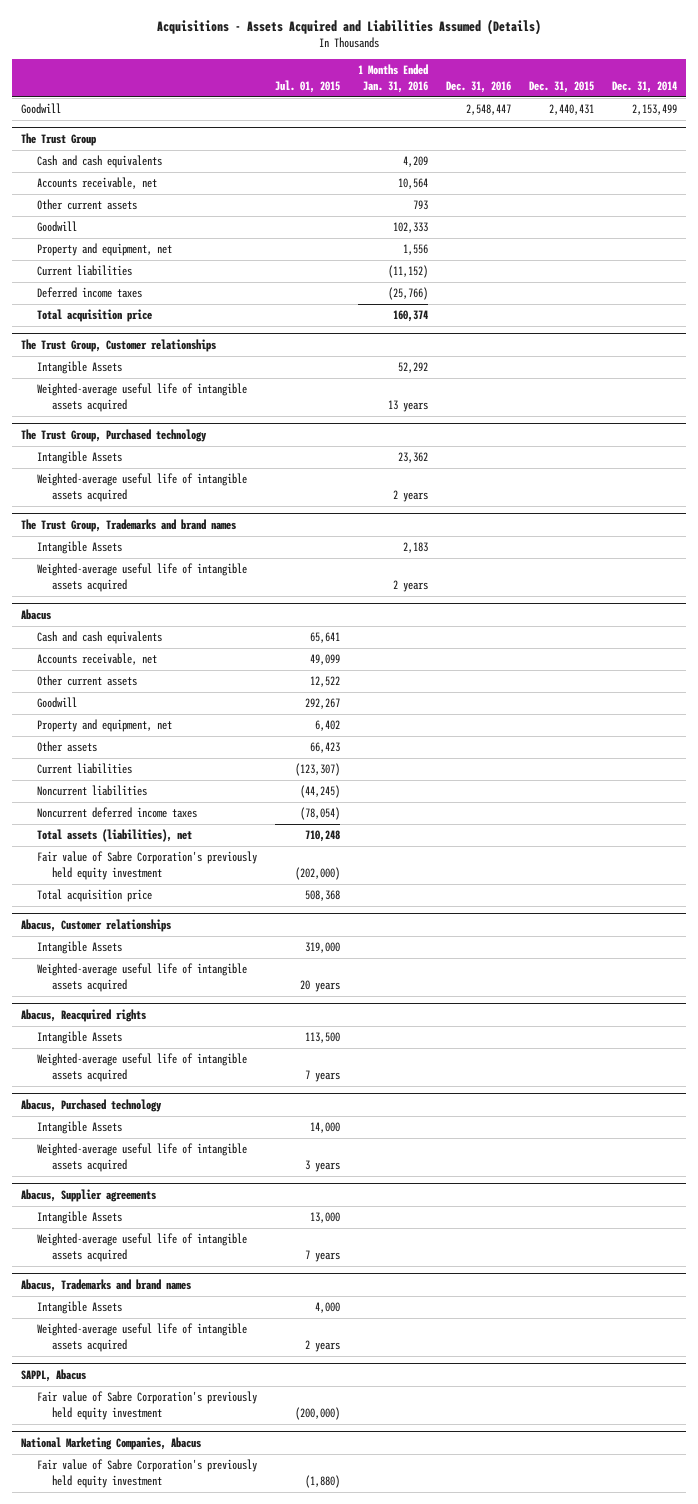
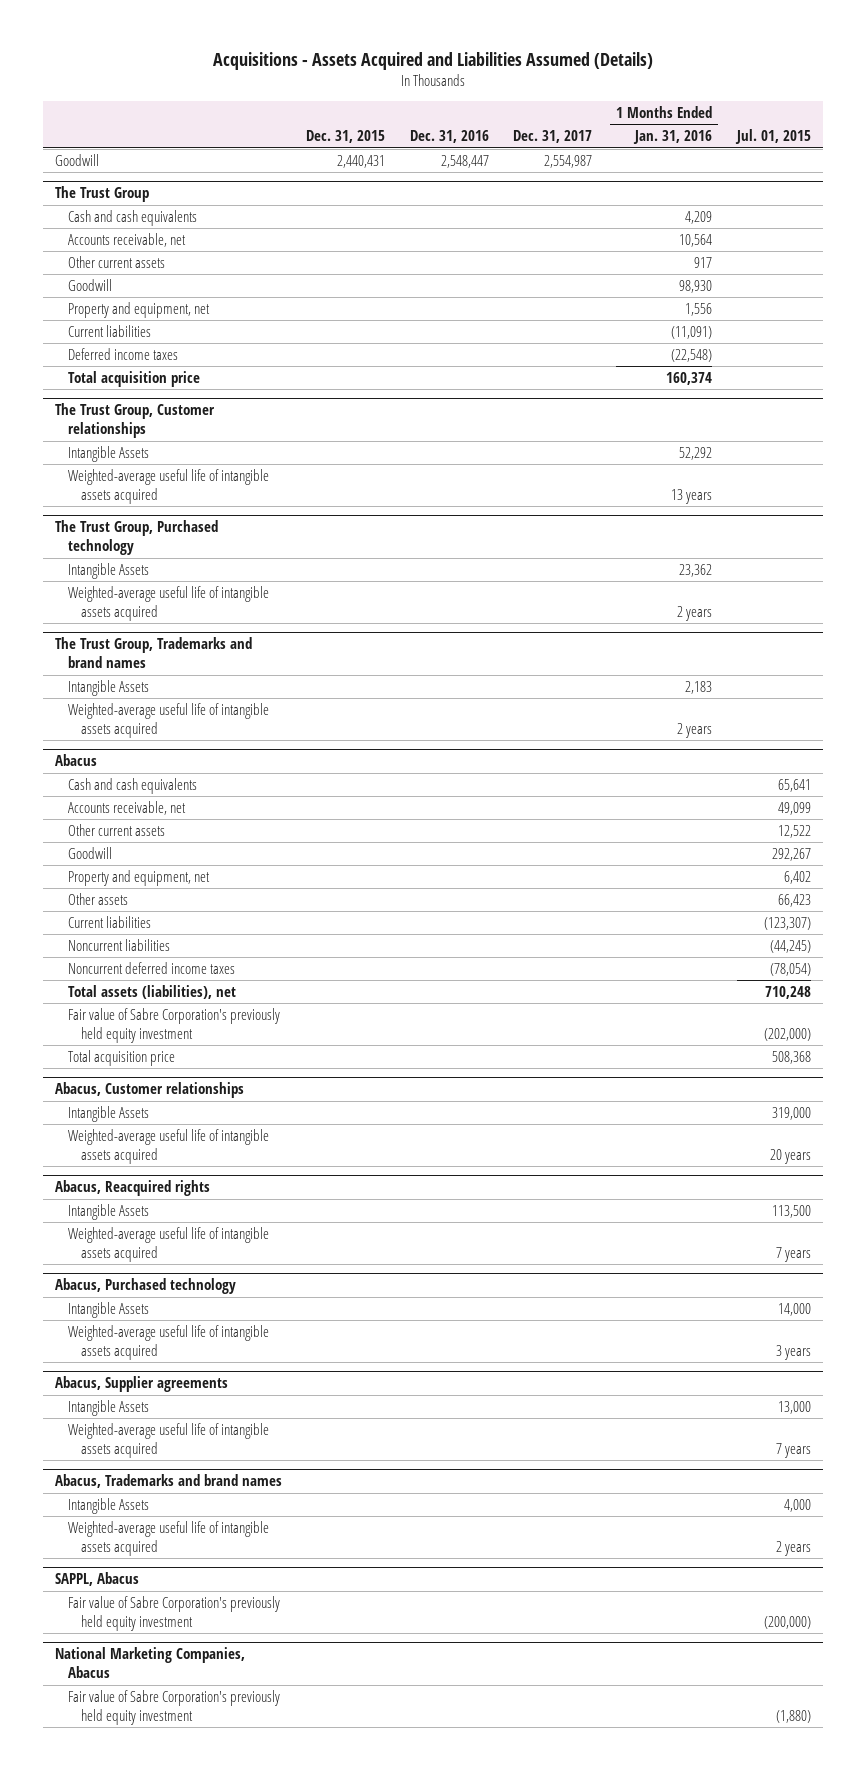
- | Jul. 01, 2015 | 1 Months Ended Jan. 31, 2016 | Dec. 31, 2016 | Dec. 31, 2015 | Dec. 31, 2014
+ | Dec. 31, 2015 | Dec. 31, 2016 | Dec. 31, 2017 | 1 Months Ended Jan. 31, 2016 | Jul. 01, 2015
@ The Trust Group
- Other current assets | | 793 | | |
- Goodwill | | 102,333 | | |
+ Other current assets | | | | 917 |
+ Goodwill | | | | 98,930 |
- Current liabilities | | (11,152) | | |
- Deferred income taxes | | (25,766) | | |
+ Current liabilities | | | | (11,091) |
+ Deferred income taxes | | | | (22,548) |

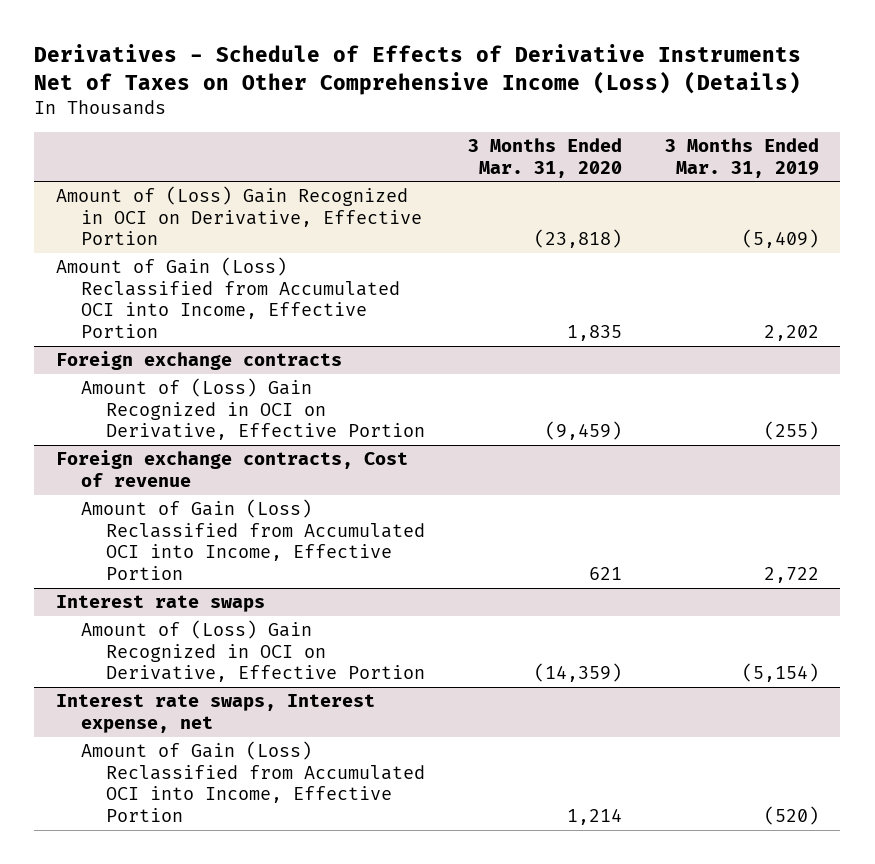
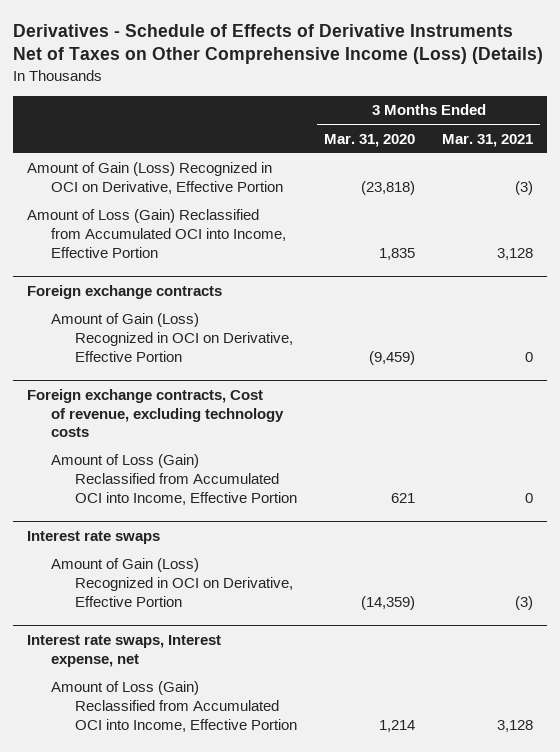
- | 3 Months Ended Mar. 31, 2020 | 3 Months Ended Mar. 31, 2019
+ | 3 Months Ended Mar. 31, 2020 | 3 Months Ended Mar. 31, 2021
- Amount of (Loss) Gain Recognized in OCI on Derivative, Effective Portion | (23,818) | (5,409)
- Amount of Gain (Loss) Reclassified from Accumulated OCI into Income, Effective Portion | 1,835 | 2,202
+ Amount of Gain (Loss) Recognized in OCI on Derivative, Effective Portion | (23,818) | (3)
+ Amount of Loss (Gain) Reclassified from Accumulated OCI into Income, Effective Portion | 1,835 | 3,128
@ Foreign exchange contracts
- Amount of (Loss) Gain Recognized in OCI on Derivative, Effective Portion | (9,459) | (255)
- Foreign exchange contracts, Cost of revenue
- Amount of Gain (Loss) Reclassified from Accumulated OCI into Income, Effective Portion | 621 | 2,722
@ Foreign exchange contracts
+ Amount of Gain (Loss) Recognized in OCI on Derivative, Effective Portion | (9,459) | 0
+ Foreign exchange contracts, Cost of revenue, excluding technology costs
+ Amount of Loss (Gain) Reclassified from Accumulated OCI into Income, Effective Portion | 621 | 0
@ Interest rate swaps
- Amount of (Loss) Gain Recognized in OCI on Derivative, Effective Portion | (14,359) | (5,154)
+ Amount of Gain (Loss) Recognized in OCI on Derivative, Effective Portion | (14,359) | (3)
@ Interest rate swaps, Interest expense, net
- Amount of Gain (Loss) Reclassified from Accumulated OCI into Income, Effective Portion | 1,214 | (520)
+ Amount of Loss (Gain) Reclassified from Accumulated OCI into Income, Effective Portion | 1,214 | 3,128

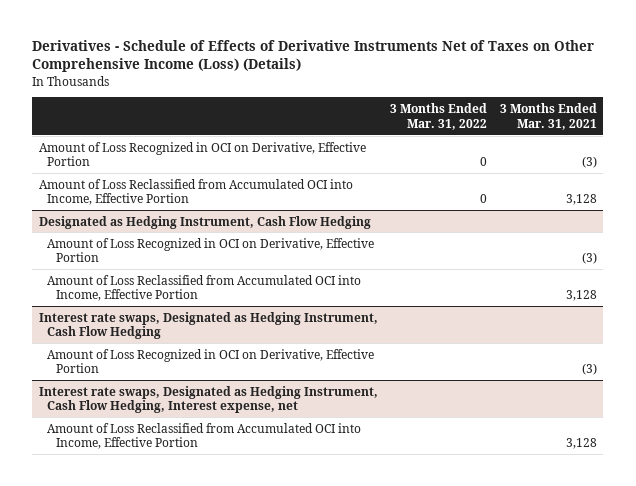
- | 3 Months Ended Mar. 31, 2020 | 3 Months Ended Mar. 31, 2021
+ | 3 Months Ended Mar. 31, 2022 | 3 Months Ended Mar. 31, 2021
- Amount of Gain (Loss) Recognized in OCI on Derivative, Effective Portion | (23,818) | (3)
- Amount of Loss (Gain) Reclassified from Accumulated OCI into Income, Effective Portion | 1,835 | 3,128
- Foreign exchange contracts
- Amount of Gain (Loss) Recognized in OCI on Derivative, Effective Portion | (9,459) | 0
- Foreign exchange contracts, Cost of revenue, excluding technology costs
- Amount of Loss (Gain) Reclassified from Accumulated OCI into Income, Effective Portion | 621 | 0
- Interest rate swaps
- Amount of Gain (Loss) Recognized in OCI on Derivative, Effective Portion | (14,359) | (3)
- Interest rate swaps, Interest expense, net
- Amount of Loss (Gain) Reclassified from Accumulated OCI into Income, Effective Portion | 1,214 | 3,128
+ Amount of Loss Recognized in OCI on Derivative, Effective Portion | 0 | (3)
+ Amount of Loss Reclassified from Accumulated OCI into Income, Effective Portion | 0 | 3,128
+ Designated as Hedging Instrument, Cash Flow Hedging
+ Amount of Loss Recognized in OCI on Derivative, Effective Portion | | (3)
+ Amount of Loss Reclassified from Accumulated OCI into Income, Effective Portion | | 3,128
+ Interest rate swaps, Designated as Hedging Instrument, Cash Flow Hedging
+ Amount of Loss Recognized in OCI on Derivative, Effective Portion | | (3)
+ Interest rate swaps, Designated as Hedging Instrument, Cash Flow Hedging, Interest expense, net
+ Amount of Loss Reclassified from Accumulated OCI into Income, Effective Portion | | 3,128

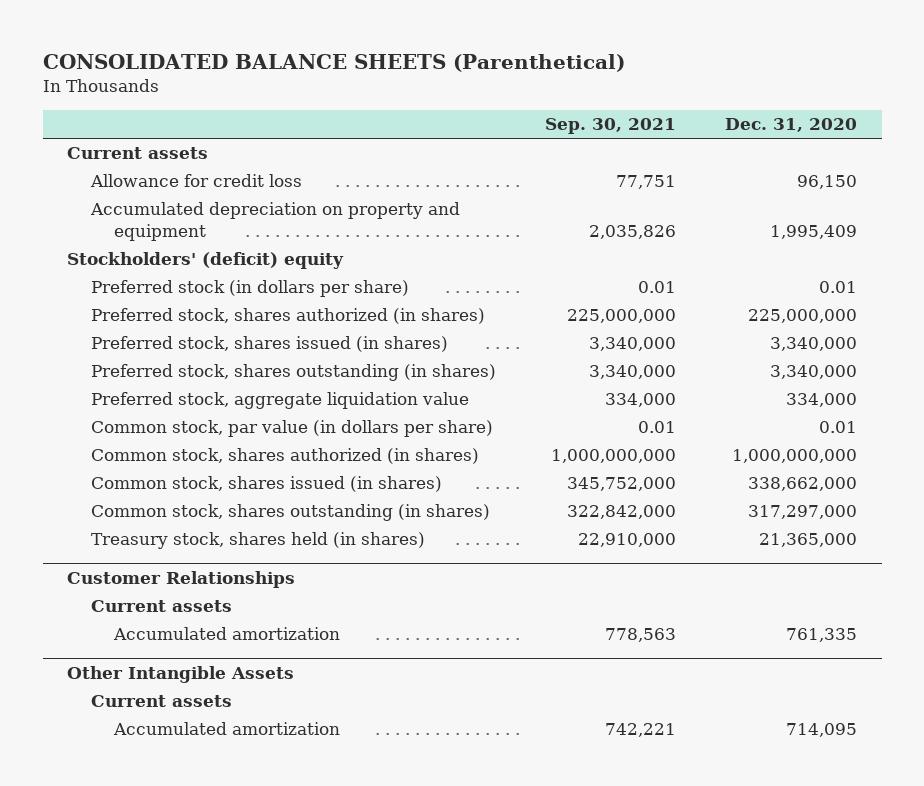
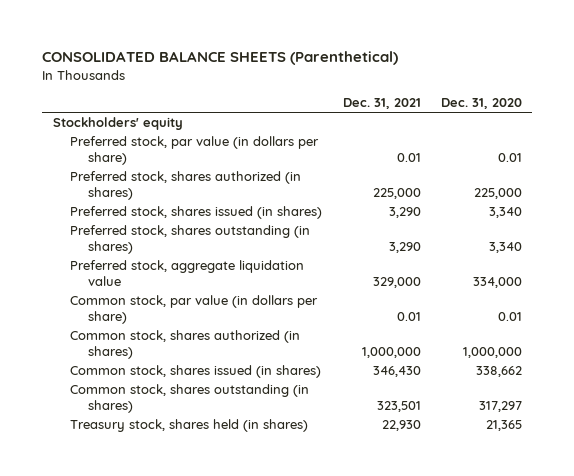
- | Sep. 30, 2021 | Dec. 31, 2020
+ | Dec. 31, 2021 | Dec. 31, 2020
- Current assets
- Allowance for credit loss | 77,751 | 96,150
- Accumulated depreciation on property and equipment | 2,035,826 | 1,995,409
- Stockholders' (deficit) equity
- Preferred stock (in dollars per share) | 0.01 | 0.01
- Preferred stock, shares authorized (in shares) | 225,000,000 | 225,000,000
- Preferred stock, shares issued (in shares) | 3,340,000 | 3,340,000
- Preferred stock, shares outstanding (in shares) | 3,340,000 | 3,340,000
+ Stockholders' equity
+ Preferred stock, par value (in dollars per share) | 0.01 | 0.01
+ Preferred stock, shares authorized (in shares) | 225,000 | 225,000
+ Preferred stock, shares issued (in shares) | 3,290 | 3,340
+ Preferred stock, shares outstanding (in shares) | 3,290 | 3,340
- Common stock, shares authorized (in shares) | 1,000,000,000 | 1,000,000,000
- Common stock, shares issued (in shares) | 345,752,000 | 338,662,000
- Common stock, shares outstanding (in shares) | 322,842,000 | 317,297,000
- Treasury stock, shares held (in shares) | 22,910,000 | 21,365,000
- Customer Relationships
- Current assets
- Accumulated amortization | 778,563 | 761,335
- Other Intangible Assets
- Current assets
- Accumulated amortization | 742,221 | 714,095
+ Common stock, shares authorized (in shares) | 1,000,000 | 1,000,000
+ Common stock, shares issued (in shares) | 346,430 | 338,662
+ Common stock, shares outstanding (in shares) | 323,501 | 317,297
+ Treasury stock, shares held (in shares) | 22,930 | 21,365

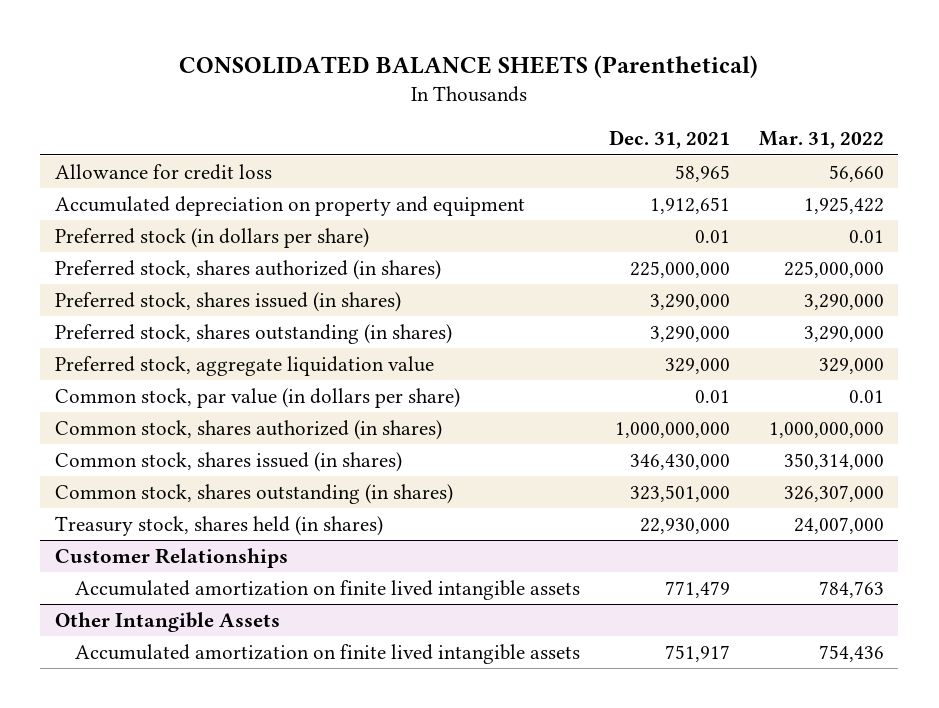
- | Dec. 31, 2021 | Dec. 31, 2020
+ | Dec. 31, 2021 | Mar. 31, 2022
- Stockholders' equity
- Preferred stock, par value (in dollars per share) | 0.01 | 0.01
- Preferred stock, shares authorized (in shares) | 225,000 | 225,000
- Preferred stock, shares issued (in shares) | 3,290 | 3,340
- Preferred stock, shares outstanding (in shares) | 3,290 | 3,340
+ Allowance for credit loss | 58,965 | 56,660
+ Accumulated depreciation on property and equipment | 1,912,651 | 1,925,422
+ Preferred stock (in dollars per share) | 0.01 | 0.01
+ Preferred stock, shares authorized (in shares) | 225,000,000 | 225,000,000
+ Preferred stock, shares issued (in shares) | 3,290,000 | 3,290,000
+ Preferred stock, shares outstanding (in shares) | 3,290,000 | 3,290,000
- Common stock, shares authorized (in shares) | 1,000,000 | 1,000,000
- Common stock, shares issued (in shares) | 346,430 | 338,662
- Common stock, shares outstanding (in shares) | 323,501 | 317,297
- Treasury stock, shares held (in shares) | 22,930 | 21,365
+ Common stock, shares authorized (in shares) | 1,000,000,000 | 1,000,000,000
+ Common stock, shares issued (in shares) | 346,430,000 | 350,314,000
+ Common stock, shares outstanding (in shares) | 323,501,000 | 326,307,000
+ Treasury stock, shares held (in shares) | 22,930,000 | 24,007,000
+ Customer Relationships
+ Accumulated amortization on finite lived intangible assets | 771,479 | 784,763
+ Other Intangible Assets
+ Accumulated amortization on finite lived intangible assets | 751,917 | 754,436

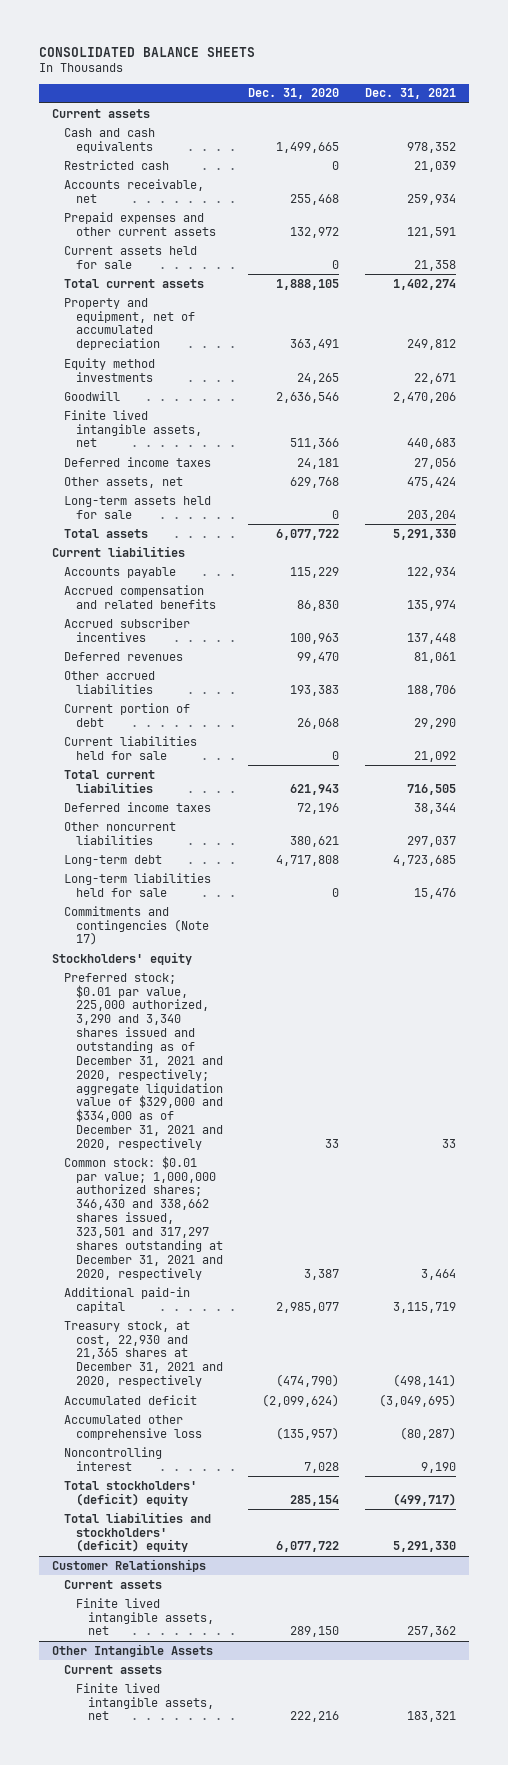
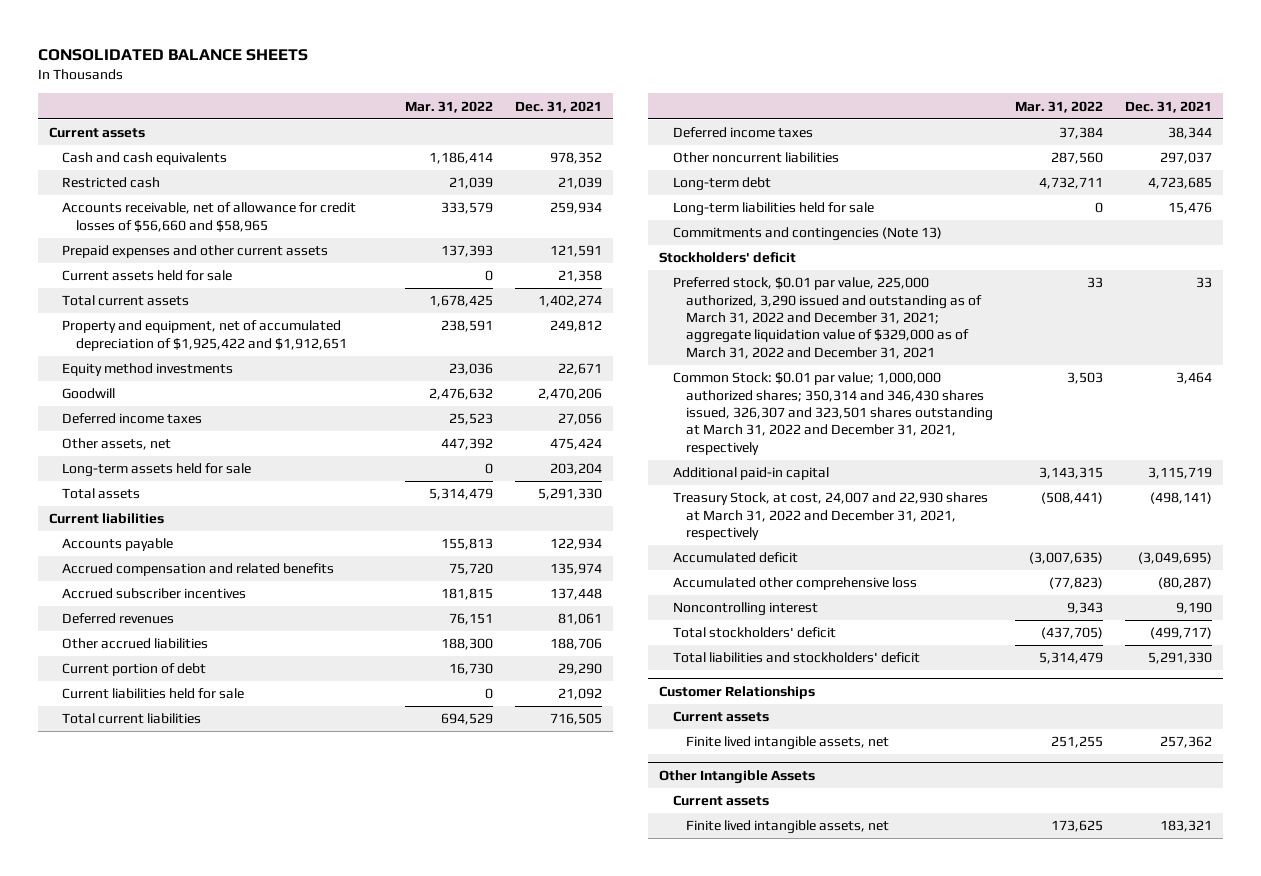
- | Dec. 31, 2020 | Dec. 31, 2021
+ | Mar. 31, 2022 | Dec. 31, 2021
- Accounts receivable, net | 255,468 | 259,934
+ Accounts receivable, net of allowance for credit losses of $56,660 and $58,965 | 333,579 | 259,934
- Property and equipment, net of accumulated depreciation | 363,491 | 249,812
+ Property and equipment, net of accumulated depreciation of $1,925,422 and $1,912,651 | 238,591 | 249,812
- Finite lived intangible assets, net | 511,366 | 440,683
- Commitments and contingencies (Note 17)
- Stockholders' equity
- Preferred stock; $0.01 par value, 225,000 authorized, 3,290 and 3,340 shares issued and outstanding as of December 31, 2021 and 2020, respectively; aggregate liquidation value of $329,000 and $334,000 as of December 31, 2021 and 2020, respectively | 33 | 33
- Common stock: $0.01 par value; 1,000,000 authorized shares; 346,430 and 338,662 shares issued, 323,501 and 317,297 shares outstanding at December 31, 2021 and 2020, respectively | 3,387 | 3,464
+ Commitments and contingencies (Note 13)
+ Stockholders' deficit
+ Preferred stock, $0.01 par value, 225,000 authorized, 3,290 issued and outstanding as of March 31, 2022 and December 31, 2021; aggregate liquidation value of $329,000 as of March 31, 2022 and December 31, 2021 | 33 | 33
+ Common Stock: $0.01 par value; 1,000,000 authorized shares; 350,314 and 346,430 shares issued, 326,307 and 323,501 shares outstanding at March 31, 2022 and December 31, 2021, respectively | 3,503 | 3,464
- Treasury stock, at cost, 22,930 and 21,365 shares at December 31, 2021 and 2020, respectively | (474,790) | (498,141)
+ Treasury Stock, at cost, 24,007 and 22,930 shares at March 31, 2022 and December 31, 2021, respectively | (508,441) | (498,141)
- Total stockholders' (deficit) equity | 285,154 | (499,717)
- Total liabilities and stockholders' (deficit) equity | 6,077,722 | 5,291,330
+ Total stockholders' deficit | (437,705) | (499,717)
+ Total liabilities and stockholders' deficit | 5,314,479 | 5,291,330

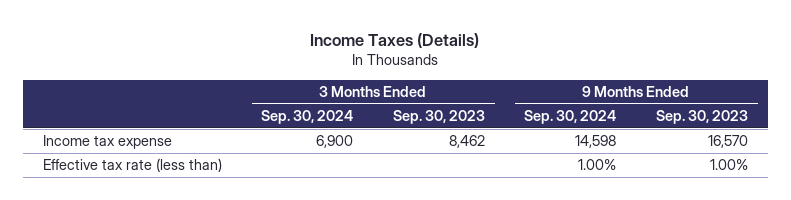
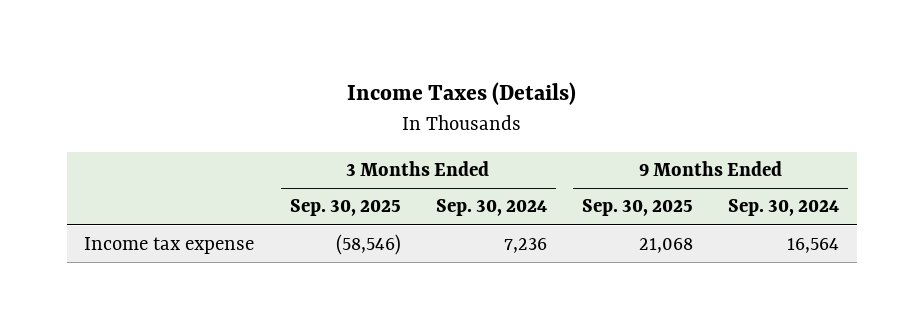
- | 3 Months Ended Sep. 30, 2024 | 3 Months Ended Sep. 30, 2023 | 9 Months Ended Sep. 30, 2024 | 9 Months Ended Sep. 30, 2023
+ | 3 Months Ended Sep. 30, 2025 | 3 Months Ended Sep. 30, 2024 | 9 Months Ended Sep. 30, 2025 | 9 Months Ended Sep. 30, 2024
- Income tax expense | 6,900 | 8,462 | 14,598 | 16,570
- Effective tax rate (less than) | | | 1.00% | 1.00%
+ Income tax expense | (58,546) | 7,236 | 21,068 | 16,564

